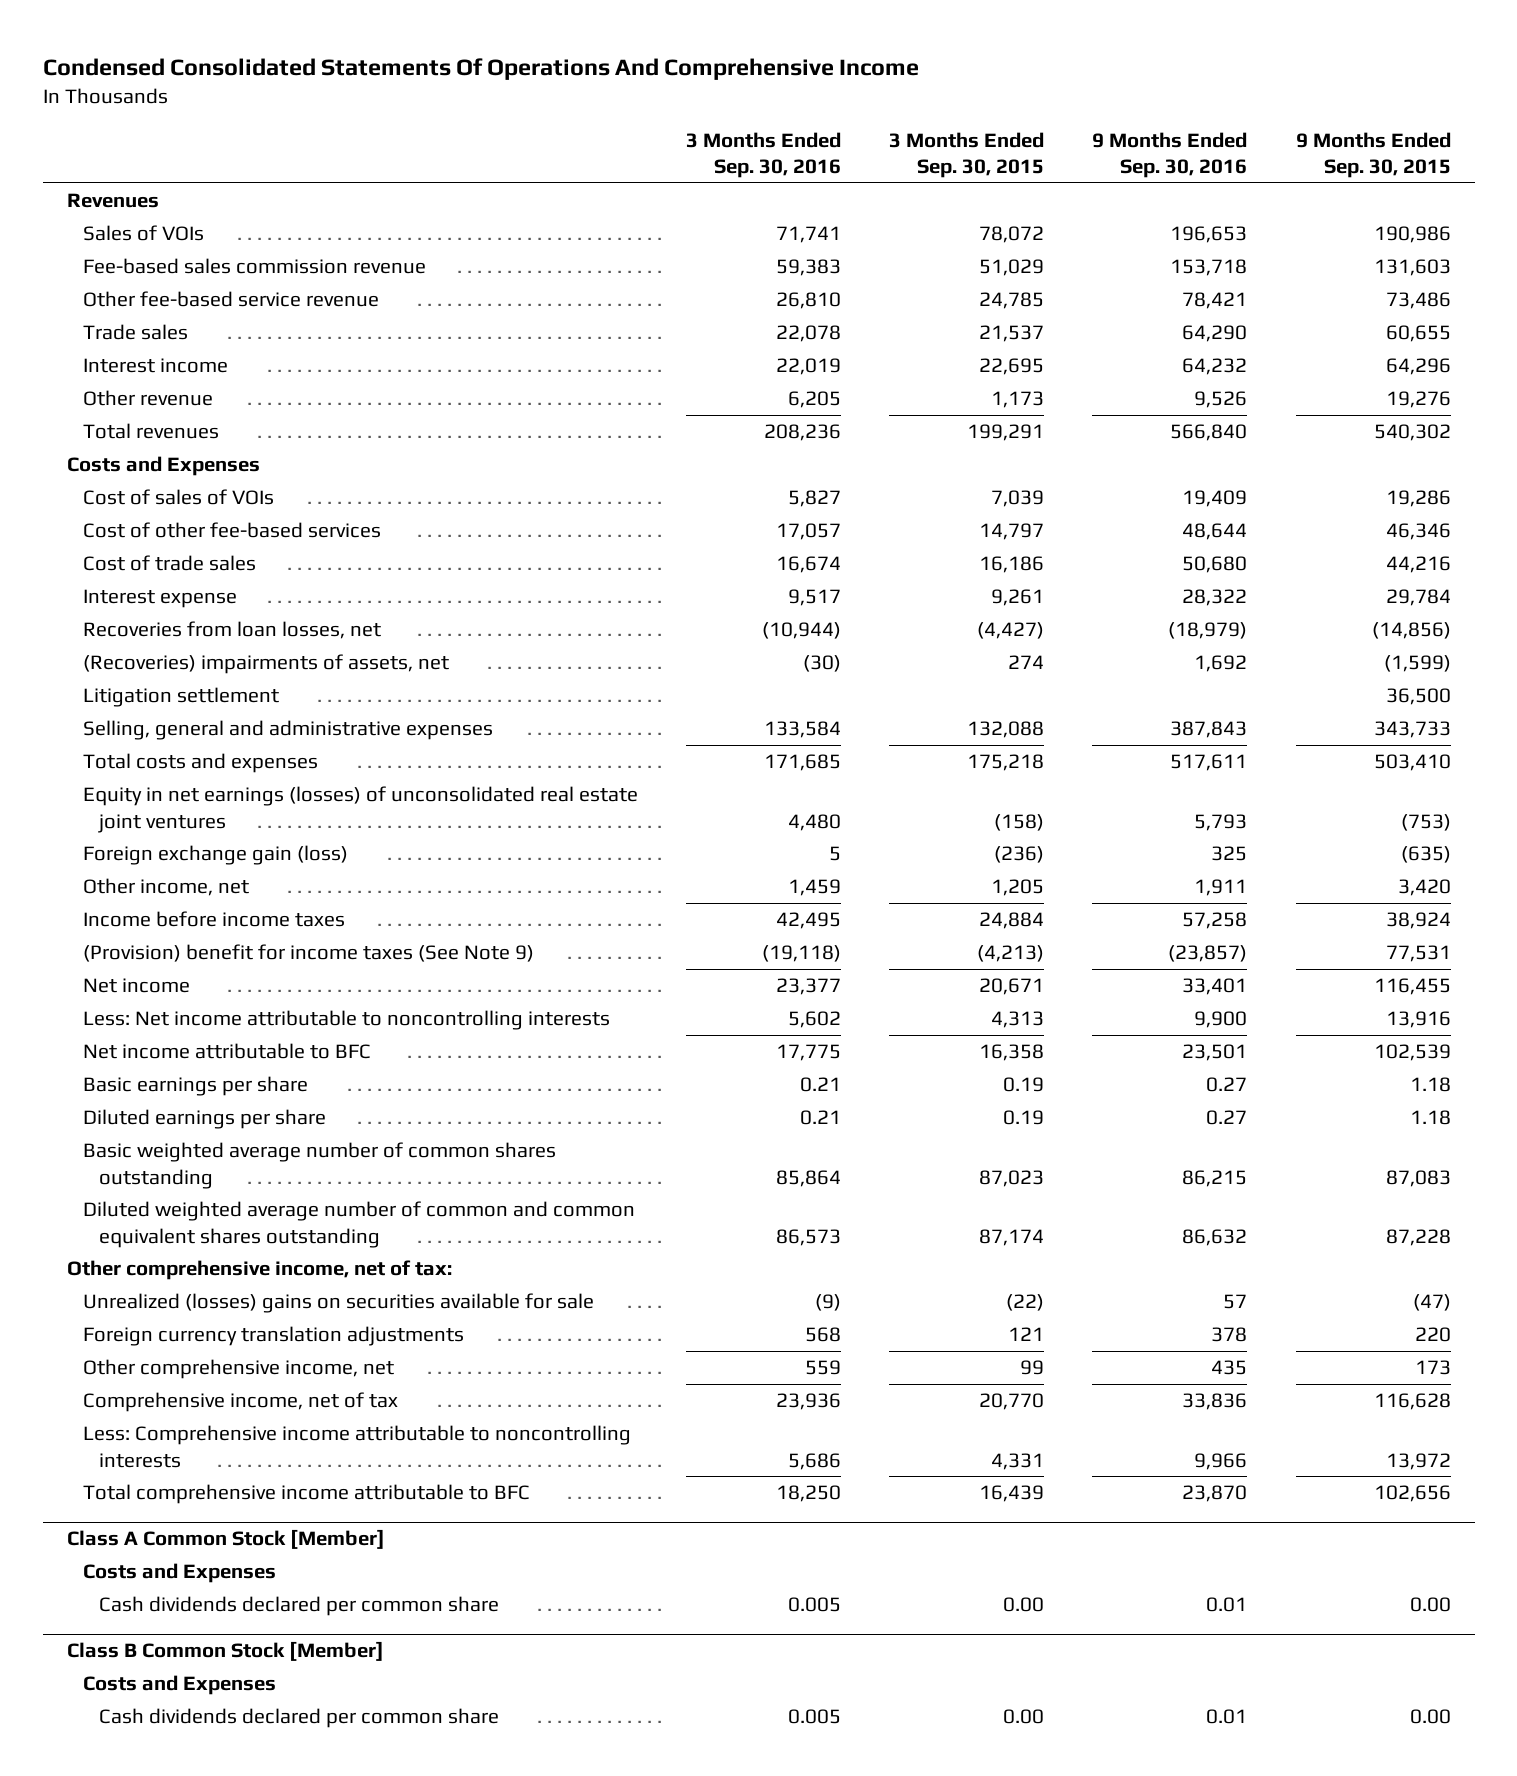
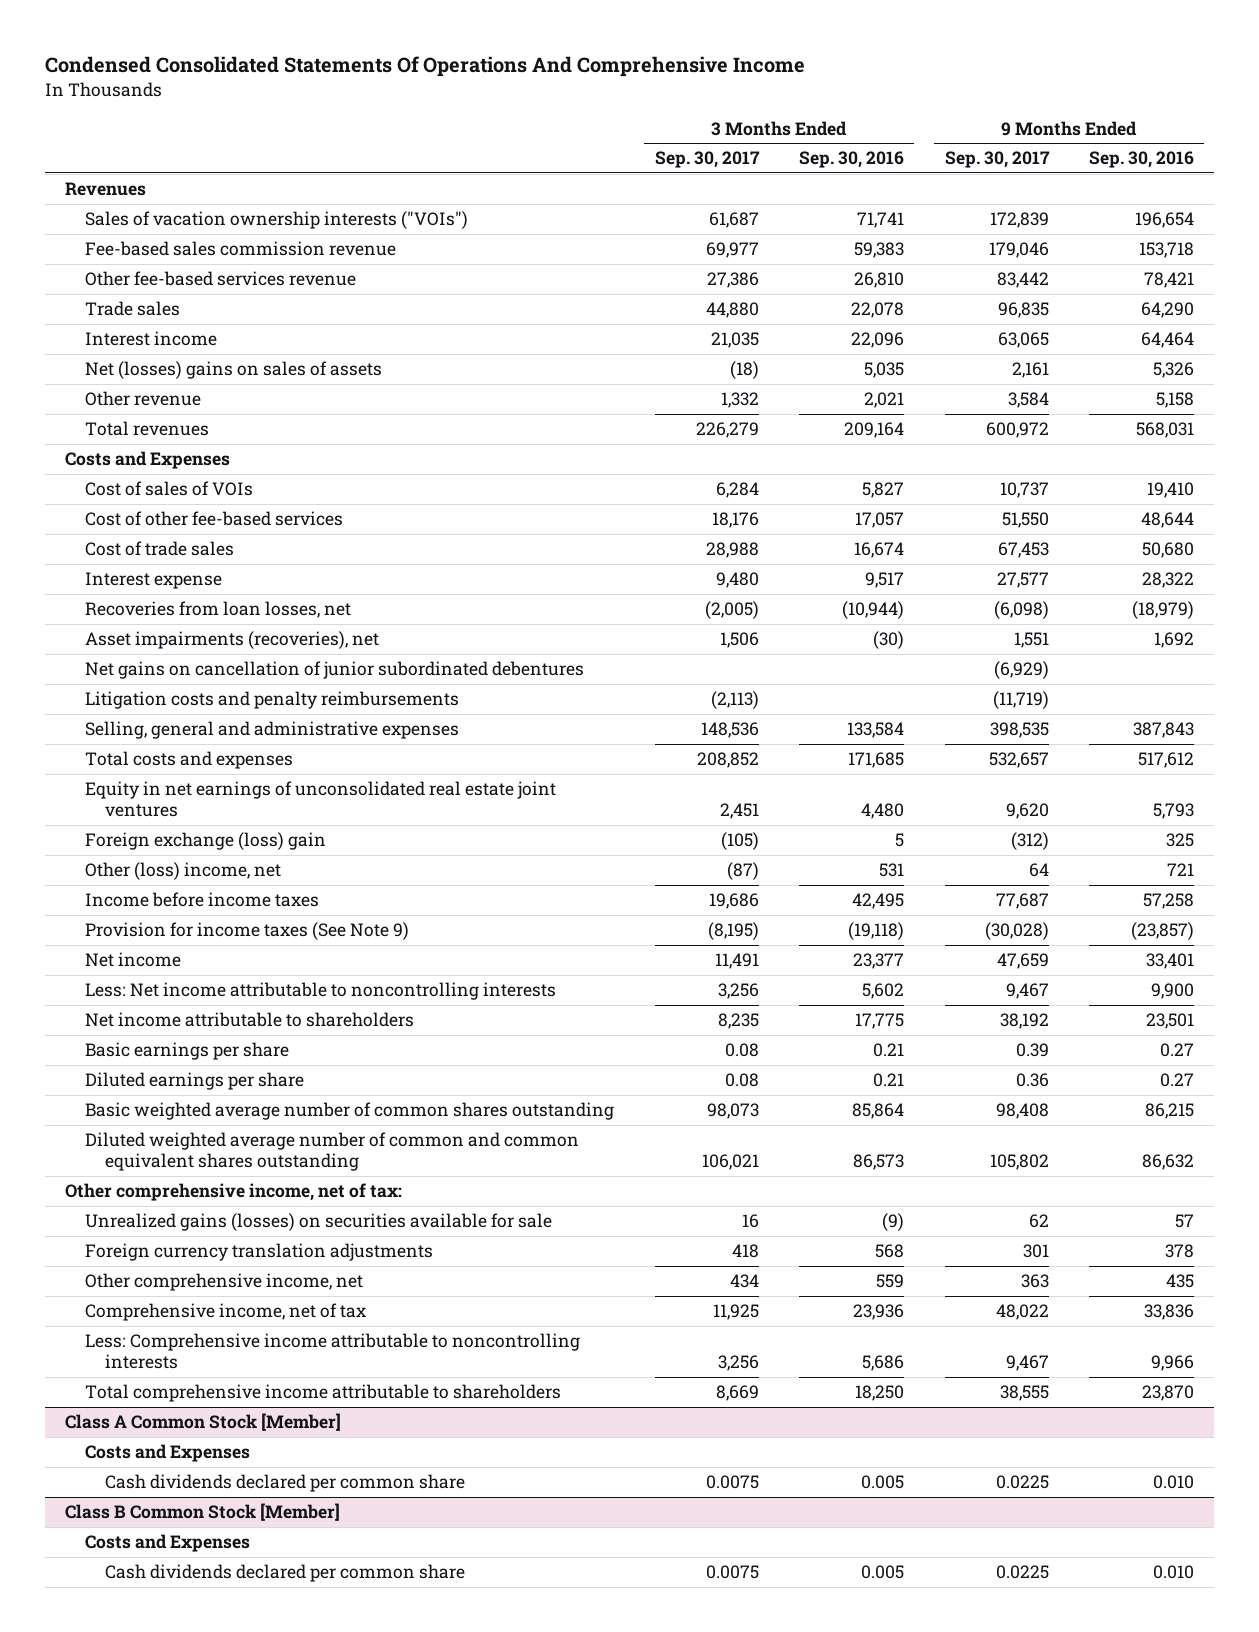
- | 3 Months Ended Sep. 30, 2016 | 3 Months Ended Sep. 30, 2015 | 9 Months Ended Sep. 30, 2016 | 9 Months Ended Sep. 30, 2015
+ | 3 Months Ended Sep. 30, 2017 | 3 Months Ended Sep. 30, 2016 | 9 Months Ended Sep. 30, 2017 | 9 Months Ended Sep. 30, 2016
- Sales of VOIs | 71,741 | 78,072 | 196,653 | 190,986
+ Sales of vacation ownership interests ("VOIs") | 61,687 | 71,741 | 172,839 | 196,654
- Other fee-based service revenue | 26,810 | 24,785 | 78,421 | 73,486
+ Other fee-based services revenue | 27,386 | 26,810 | 83,442 | 78,421
- Interest income | 22,019 | 22,695 | 64,232 | 64,296
- Other revenue | 6,205 | 1,173 | 9,526 | 19,276
- Total revenues | 208,236 | 199,291 | 566,840 | 540,302
+ Interest income | 21,035 | 22,096 | 63,065 | 64,464
+ Net (losses) gains on sales of assets | (18) | 5,035 | 2,161 | 5,326
+ Other revenue | 1,332 | 2,021 | 3,584 | 5,158
+ Total revenues | 226,279 | 209,164 | 600,972 | 568,031
- Cost of sales of VOIs | 5,827 | 7,039 | 19,409 | 19,286
+ Cost of sales of VOIs | 6,284 | 5,827 | 10,737 | 19,410
- (Recoveries) impairments of assets, net | (30) | 274 | 1,692 | (1,599)
- Litigation settlement | | | | 36,500
+ Asset impairments (recoveries), net | 1,506 | (30) | 1,551 | 1,692
+ Net gains on cancellation of junior subordinated debentures | | | (6,929) |
+ Litigation costs and penalty reimbursements | (2,113) | | (11,719) |
- Total costs and expenses | 171,685 | 175,218 | 517,611 | 503,410
- Equity in net earnings (losses) of unconsolidated real estate joint ventures | 4,480 | (158) | 5,793 | (753)
- Foreign exchange gain (loss) | 5 | (236) | 325 | (635)
- Other income, net | 1,459 | 1,205 | 1,911 | 3,420
+ Total costs and expenses | 208,852 | 171,685 | 532,657 | 517,612
+ Equity in net earnings of unconsolidated real estate joint ventures | 2,451 | 4,480 | 9,620 | 5,793
+ Foreign exchange (loss) gain | (105) | 5 | (312) | 325
+ Other (loss) income, net | (87) | 531 | 64 | 721
- (Provision) benefit for income taxes (See Note 9) | (19,118) | (4,213) | (23,857) | 77,531
+ Provision for income taxes (See Note 9) | (8,195) | (19,118) | (30,028) | (23,857)
- Net income attributable to BFC | 17,775 | 16,358 | 23,501 | 102,539
+ Net income attributable to shareholders | 8,235 | 17,775 | 38,192 | 23,501
- Unrealized (losses) gains on securities available for sale | (9) | (22) | 57 | (47)
+ Unrealized gains (losses) on securities available for sale | 16 | (9) | 62 | 57
- Total comprehensive income attributable to BFC | 18,250 | 16,439 | 23,870 | 102,656
+ Total comprehensive income attributable to shareholders | 8,669 | 18,250 | 38,555 | 23,870
@ Class A Common Stock [Member]
- Cash dividends declared per common share | 0.005 | 0.00 | 0.01 | 0.00
+ Cash dividends declared per common share | 0.0075 | 0.005 | 0.0225 | 0.010
@ Class B Common Stock [Member]
- Cash dividends declared per common share | 0.005 | 0.00 | 0.01 | 0.00
+ Cash dividends declared per common share | 0.0075 | 0.005 | 0.0225 | 0.010

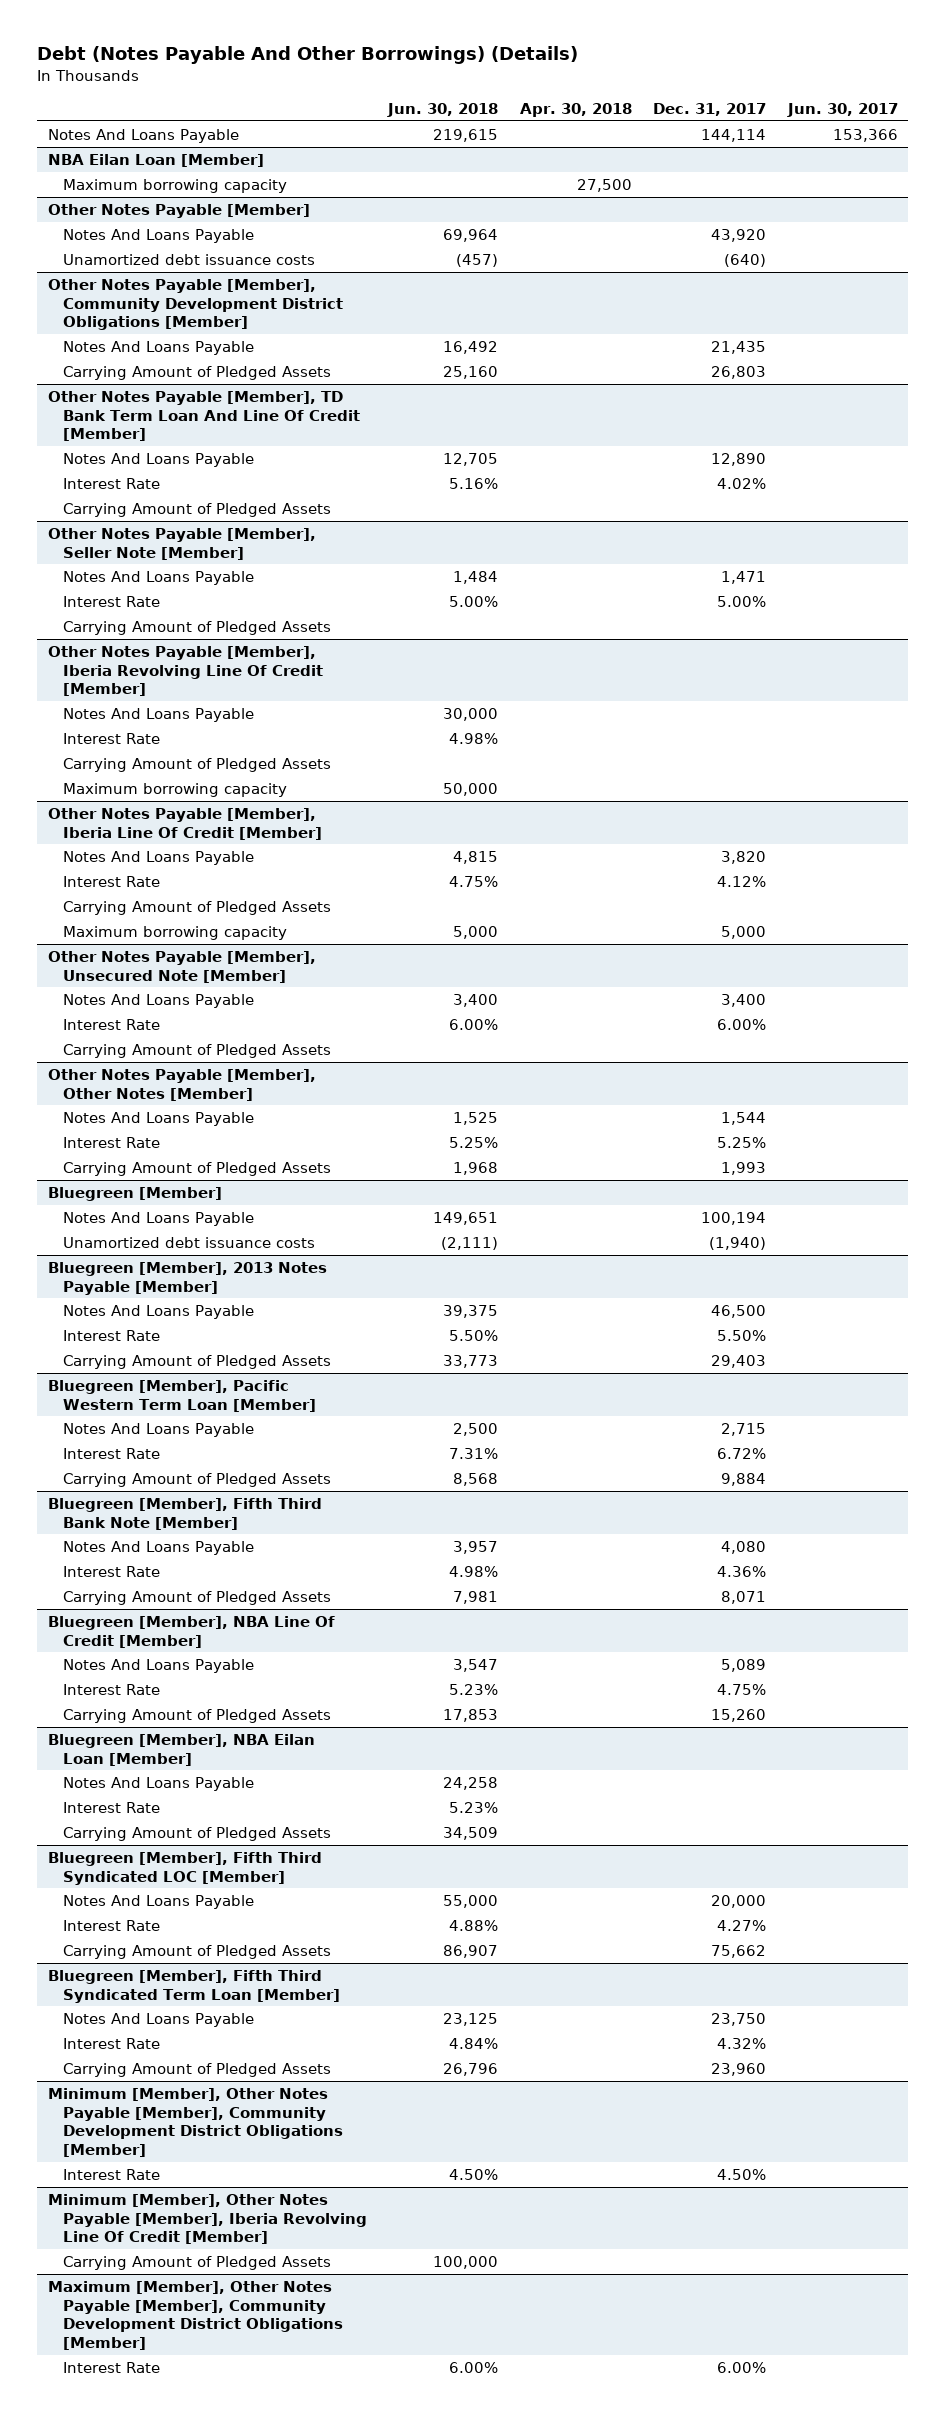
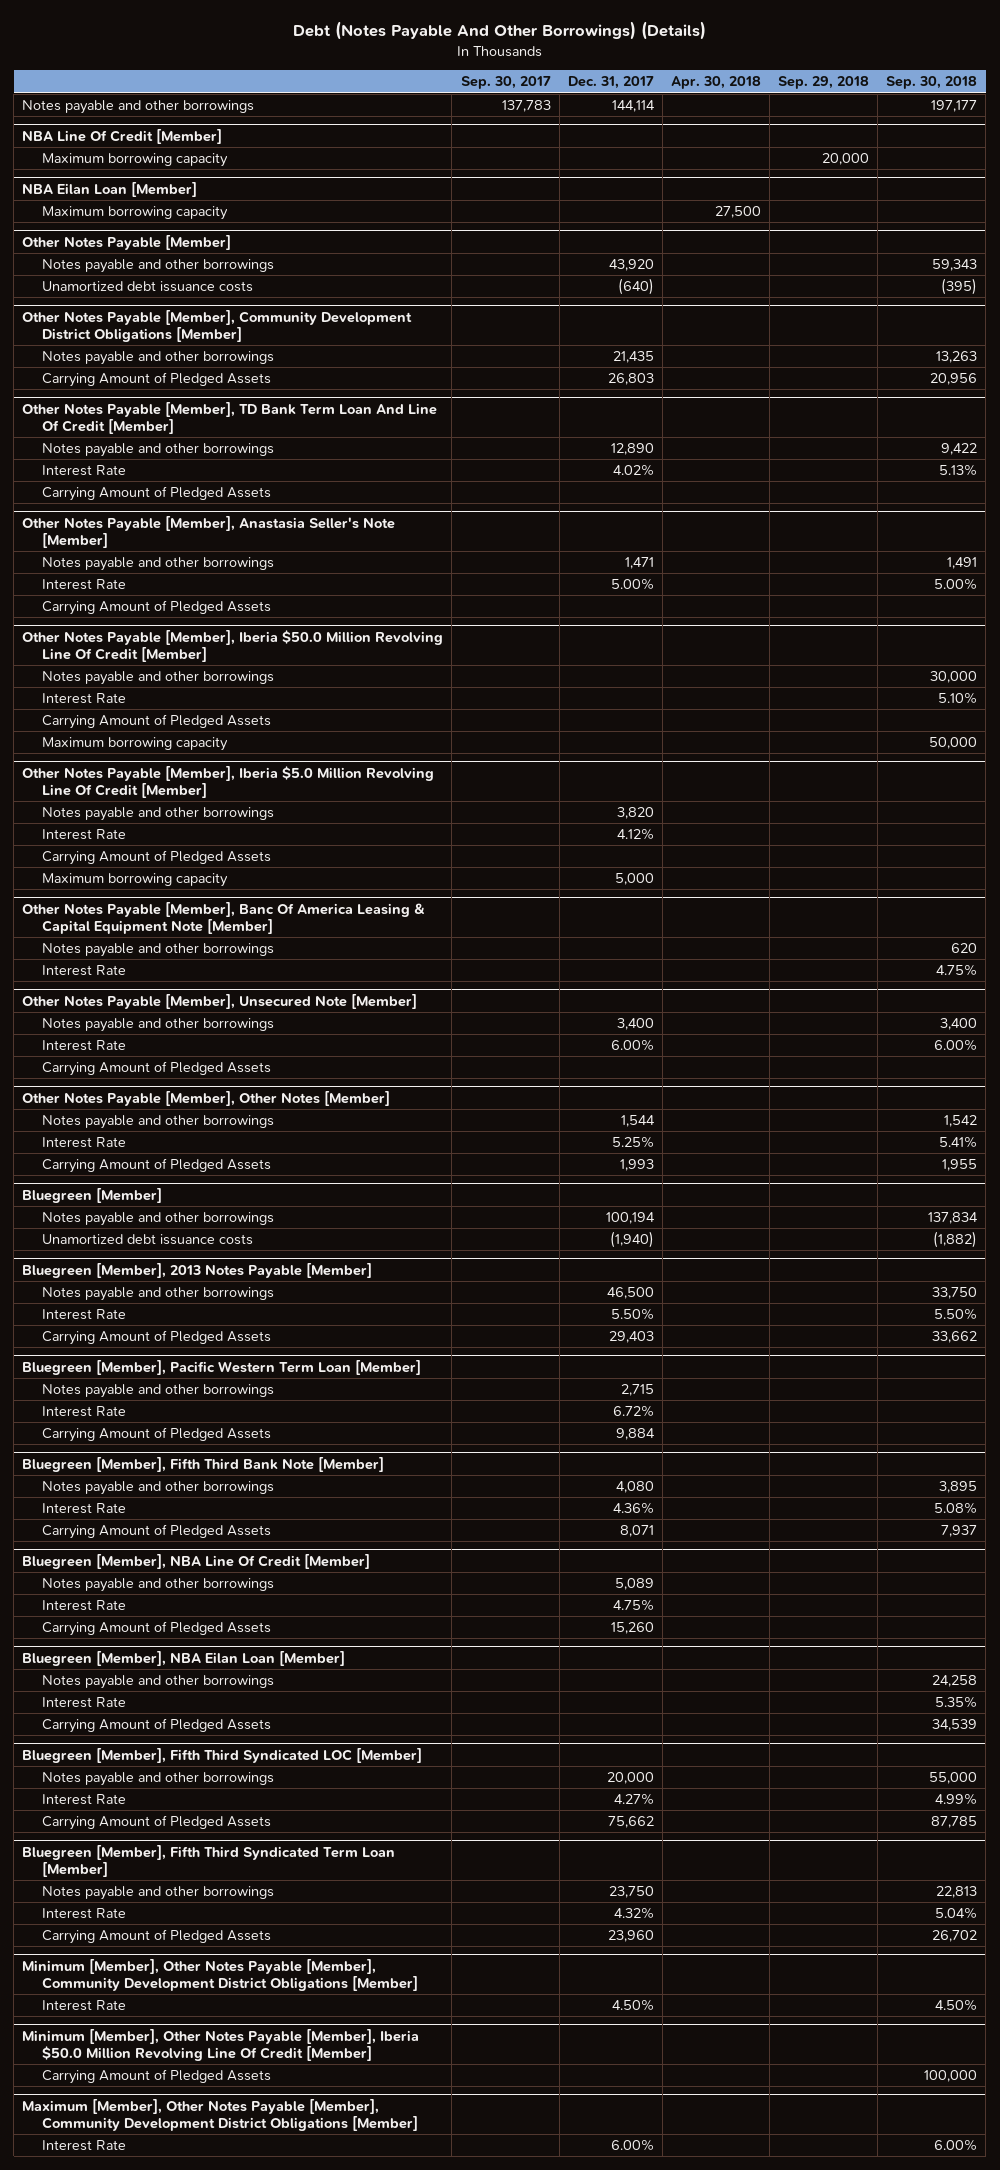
- | Jun. 30, 2018 | Apr. 30, 2018 | Dec. 31, 2017 | Jun. 30, 2017
+ | Sep. 30, 2017 | Dec. 31, 2017 | Apr. 30, 2018 | Sep. 29, 2018 | Sep. 30, 2018
- Notes And Loans Payable | 219,615 | | 144,114 | 153,366
+ Notes payable and other borrowings | 137,783 | 144,114 | | | 197,177
+ NBA Line Of Credit [Member]
+ Maximum borrowing capacity | | | | 20,000 |
@ Other Notes Payable [Member]
- Notes And Loans Payable | 69,964 | | 43,920 |
+ Notes payable and other borrowings | | 43,920 | | | 59,343
@ Other Notes Payable [Member], Community Development District Obligations [Member]
- Notes And Loans Payable | 16,492 | | 21,435 |
+ Notes payable and other borrowings | | 21,435 | | | 13,263
@ Other Notes Payable [Member], TD Bank Term Loan And Line Of Credit [Member]
- Notes And Loans Payable | 12,705 | | 12,890 |
+ Notes payable and other borrowings | | 12,890 | | | 9,422
- Other Notes Payable [Member], Seller Note [Member]
- Notes And Loans Payable | 1,484 | | 1,471 |
+ Other Notes Payable [Member], Anastasia Seller's Note [Member]
+ Notes payable and other borrowings | | 1,471 | | | 1,491
- Other Notes Payable [Member], Iberia Revolving Line Of Credit [Member]
- Notes And Loans Payable | 30,000 | | |
+ Other Notes Payable [Member], Iberia $50.0 Million Revolving Line Of Credit [Member]
+ Notes payable and other borrowings | | | | | 30,000
- Other Notes Payable [Member], Iberia Line Of Credit [Member]
- Notes And Loans Payable | 4,815 | | 3,820 |
+ Other Notes Payable [Member], Iberia $5.0 Million Revolving Line Of Credit [Member]
+ Notes payable and other borrowings | | 3,820 | | |
+ Other Notes Payable [Member], Banc Of America Leasing & Capital Equipment Note [Member]
+ Notes payable and other borrowings | | | | | 620
+ Interest Rate | | | | | 4.75%
@ Other Notes Payable [Member], Unsecured Note [Member]
- Notes And Loans Payable | 3,400 | | 3,400 |
+ Notes payable and other borrowings | | 3,400 | | | 3,400
@ Other Notes Payable [Member], Other Notes [Member]
- Notes And Loans Payable | 1,525 | | 1,544 |
+ Notes payable and other borrowings | | 1,544 | | | 1,542
@ Bluegreen [Member]
- Notes And Loans Payable | 149,651 | | 100,194 |
+ Notes payable and other borrowings | | 100,194 | | | 137,834
@ Bluegreen [Member], 2013 Notes Payable [Member]
- Notes And Loans Payable | 39,375 | | 46,500 |
+ Notes payable and other borrowings | | 46,500 | | | 33,750
@ Bluegreen [Member], Pacific Western Term Loan [Member]
- Notes And Loans Payable | 2,500 | | 2,715 |
+ Notes payable and other borrowings | | 2,715 | | |
@ Bluegreen [Member], Fifth Third Bank Note [Member]
- Notes And Loans Payable | 3,957 | | 4,080 |
+ Notes payable and other borrowings | | 4,080 | | | 3,895
@ Bluegreen [Member], NBA Line Of Credit [Member]
- Notes And Loans Payable | 3,547 | | 5,089 |
+ Notes payable and other borrowings | | 5,089 | | |
@ Bluegreen [Member], NBA Eilan Loan [Member]
- Notes And Loans Payable | 24,258 | | |
+ Notes payable and other borrowings | | | | | 24,258
@ Bluegreen [Member], Fifth Third Syndicated LOC [Member]
- Notes And Loans Payable | 55,000 | | 20,000 |
+ Notes payable and other borrowings | | 20,000 | | | 55,000
@ Bluegreen [Member], Fifth Third Syndicated Term Loan [Member]
- Notes And Loans Payable | 23,125 | | 23,750 |
+ Notes payable and other borrowings | | 23,750 | | | 22,813
- Minimum [Member], Other Notes Payable [Member], Iberia Revolving Line Of Credit [Member]
+ Minimum [Member], Other Notes Payable [Member], Iberia $50.0 Million Revolving Line Of Credit [Member]

